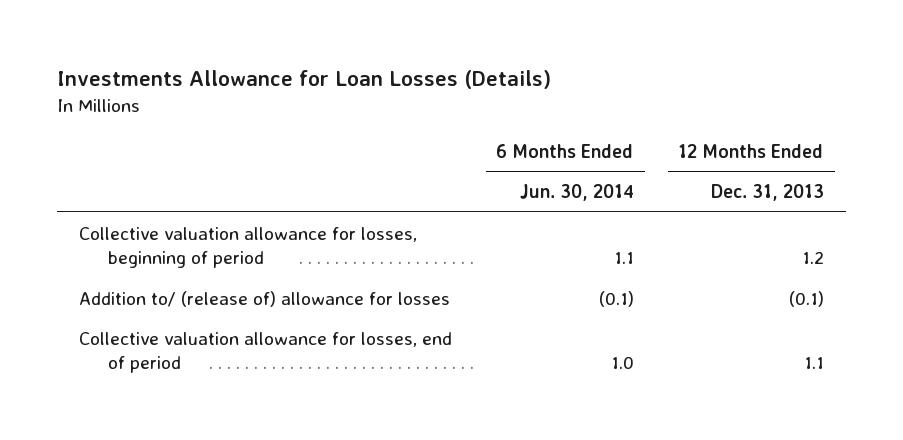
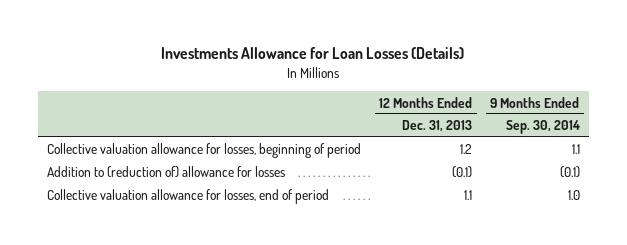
- | 6 Months Ended Jun. 30, 2014 | 12 Months Ended Dec. 31, 2013
+ | 12 Months Ended Dec. 31, 2013 | 9 Months Ended Sep. 30, 2014
- Addition to/ (release of) allowance for losses | (0.1) | (0.1)
+ Addition to (reduction of) allowance for losses | (0.1) | (0.1)

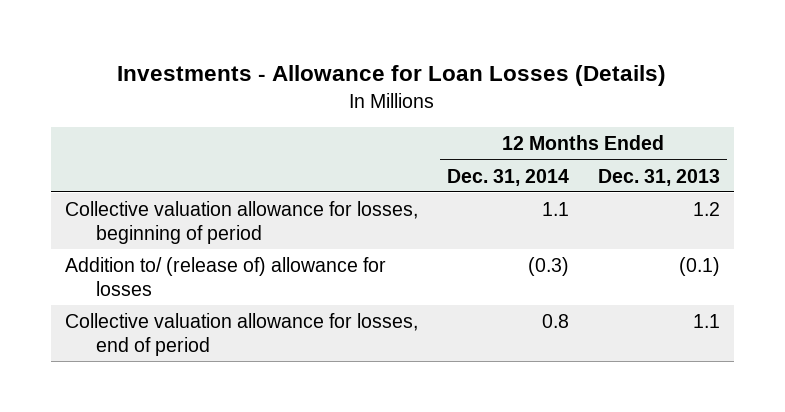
- Investments Allowance for Loan Losses (Details)
+ Investments - Allowance for Loan Losses (Details)
- | 12 Months Ended Dec. 31, 2013 | 9 Months Ended Sep. 30, 2014
+ | 12 Months Ended Dec. 31, 2014 | 12 Months Ended Dec. 31, 2013
- Addition to (reduction of) allowance for losses | (0.1) | (0.1)
+ Addition to/ (release of) allowance for losses | (0.3) | (0.1)

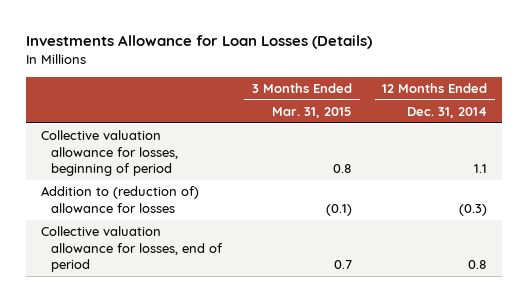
- Investments - Allowance for Loan Losses (Details)
+ Investments Allowance for Loan Losses (Details)
- | 12 Months Ended Dec. 31, 2014 | 12 Months Ended Dec. 31, 2013
+ | 3 Months Ended Mar. 31, 2015 | 12 Months Ended Dec. 31, 2014
- Addition to/ (release of) allowance for losses | (0.3) | (0.1)
+ Addition to (reduction of) allowance for losses | (0.1) | (0.3)

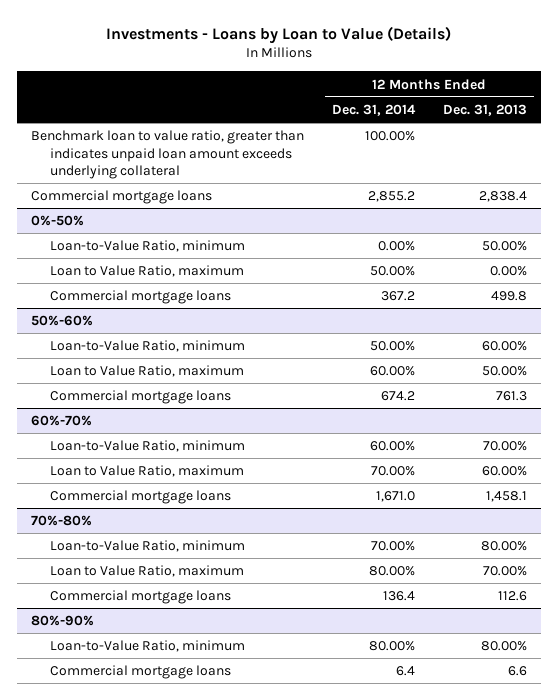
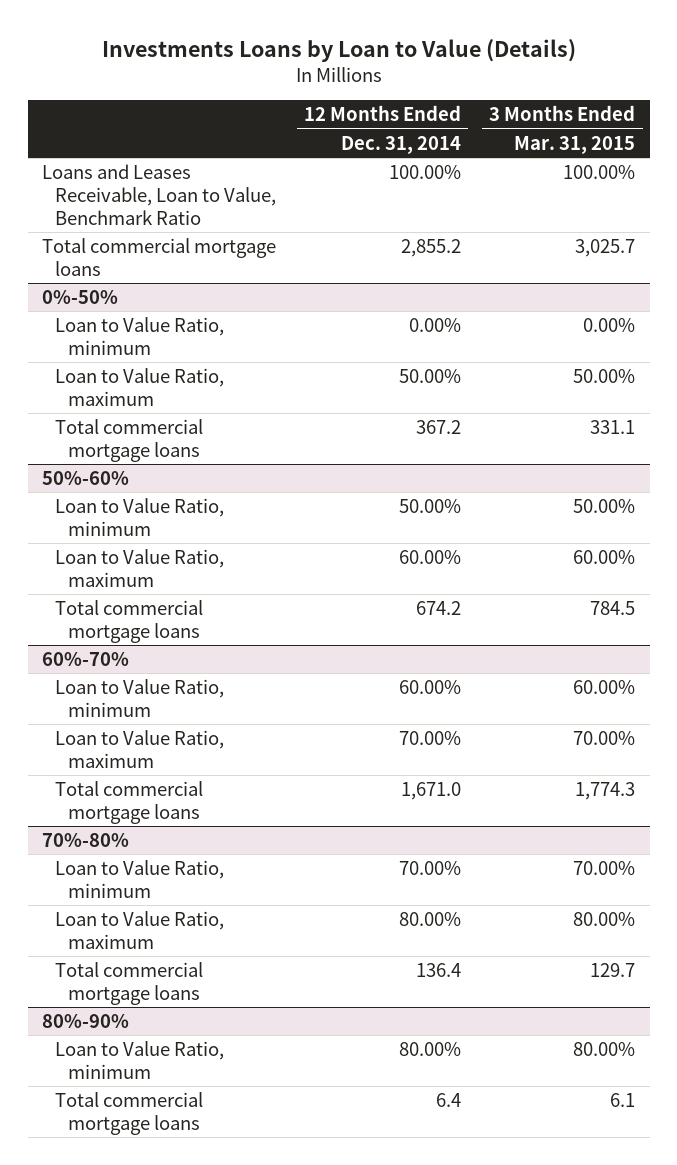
- Investments - Loans by Loan to Value (Details)
+ Investments Loans by Loan to Value (Details)
- | 12 Months Ended Dec. 31, 2014 | 12 Months Ended Dec. 31, 2013
+ | 12 Months Ended Dec. 31, 2014 | 3 Months Ended Mar. 31, 2015
- Benchmark loan to value ratio, greater than indicates unpaid loan amount exceeds underlying collateral | 100.00% |
- Commercial mortgage loans | 2,855.2 | 2,838.4
+ Loans and Leases Receivable, Loan to Value, Benchmark Ratio | 100.00% | 100.00%
+ Total commercial mortgage loans | 2,855.2 | 3,025.7
@ 0%-50%
- Loan-to-Value Ratio, minimum | 0.00% | 50.00%
+ Loan to Value Ratio, minimum | 0.00% | 0.00%
- Commercial mortgage loans | 367.2 | 499.8
+ Total commercial mortgage loans | 367.2 | 331.1
@ 50%-60%
- Loan-to-Value Ratio, minimum | 50.00% | 60.00%
+ Loan to Value Ratio, minimum | 50.00% | 50.00%
- Commercial mortgage loans | 674.2 | 761.3
+ Total commercial mortgage loans | 674.2 | 784.5
@ 60%-70%
- Loan-to-Value Ratio, minimum | 60.00% | 70.00%
+ Loan to Value Ratio, minimum | 60.00% | 60.00%
- Commercial mortgage loans | 1,671.0 | 1,458.1
+ Total commercial mortgage loans | 1,671.0 | 1,774.3
@ 70%-80%
- Loan-to-Value Ratio, minimum | 70.00% | 80.00%
+ Loan to Value Ratio, minimum | 70.00% | 70.00%
- Commercial mortgage loans | 136.4 | 112.6
+ Total commercial mortgage loans | 136.4 | 129.7
@ 80%-90%
- Loan-to-Value Ratio, minimum | 80.00% | 80.00%
- Commercial mortgage loans | 6.4 | 6.6
+ Loan to Value Ratio, minimum | 80.00% | 80.00%
+ Total commercial mortgage loans | 6.4 | 6.1

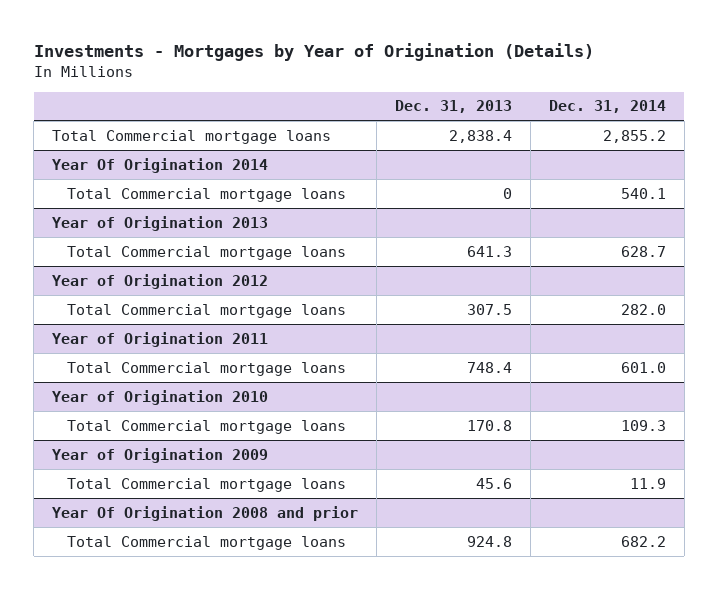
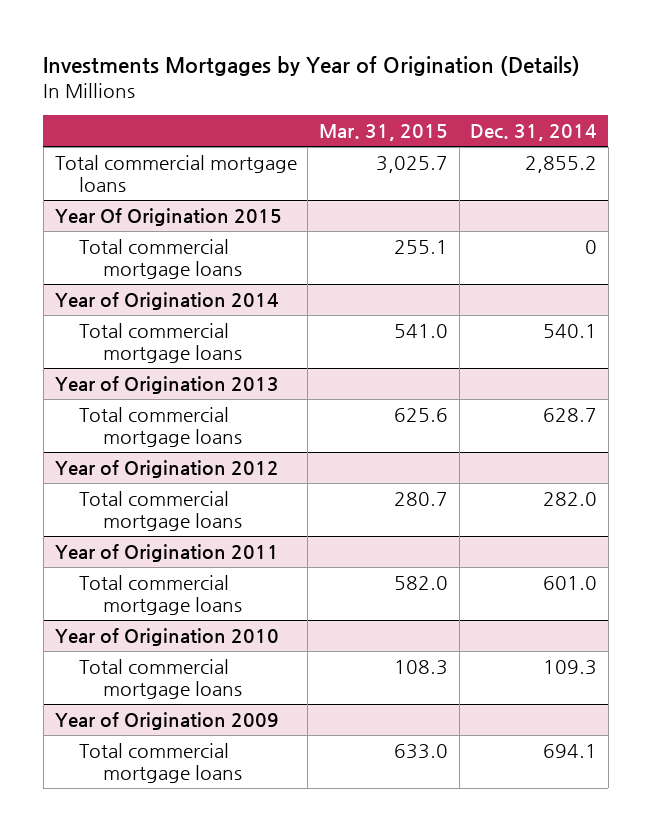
- Investments - Mortgages by Year of Origination (Details)
+ Investments Mortgages by Year of Origination (Details)
- | Dec. 31, 2013 | Dec. 31, 2014
+ | Mar. 31, 2015 | Dec. 31, 2014
- Total Commercial mortgage loans | 2,838.4 | 2,855.2
- Year Of Origination 2014
- Total Commercial mortgage loans | 0 | 540.1
+ Total commercial mortgage loans | 3,025.7 | 2,855.2
+ Year Of Origination 2015
+ Total commercial mortgage loans | 255.1 | 0
+ Year of Origination 2014
+ Total commercial mortgage loans | 541.0 | 540.1
@ Year of Origination 2013
- Total Commercial mortgage loans | 641.3 | 628.7
+ Total commercial mortgage loans | 625.6 | 628.7
@ Year of Origination 2012
- Total Commercial mortgage loans | 307.5 | 282.0
+ Total commercial mortgage loans | 280.7 | 282.0
@ Year of Origination 2011
- Total Commercial mortgage loans | 748.4 | 601.0
+ Total commercial mortgage loans | 582.0 | 601.0
@ Year of Origination 2010
- Total Commercial mortgage loans | 170.8 | 109.3
+ Total commercial mortgage loans | 108.3 | 109.3
@ Year of Origination 2009
- Total Commercial mortgage loans | 45.6 | 11.9
- Year Of Origination 2008 and prior
- Total Commercial mortgage loans | 924.8 | 682.2
@ Year of Origination 2009
+ Total commercial mortgage loans | 633.0 | 694.1

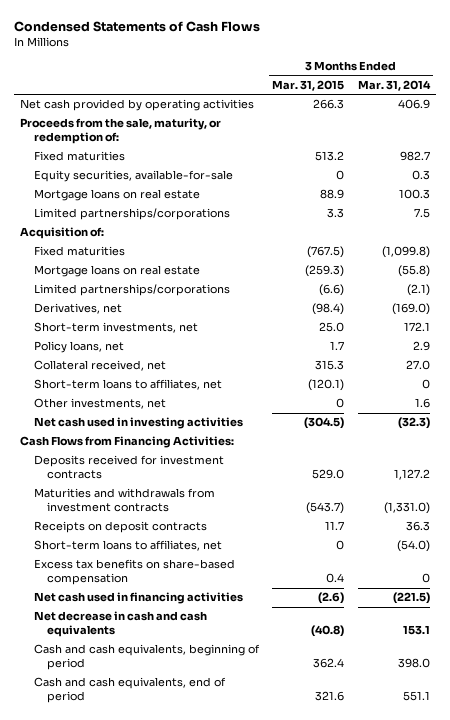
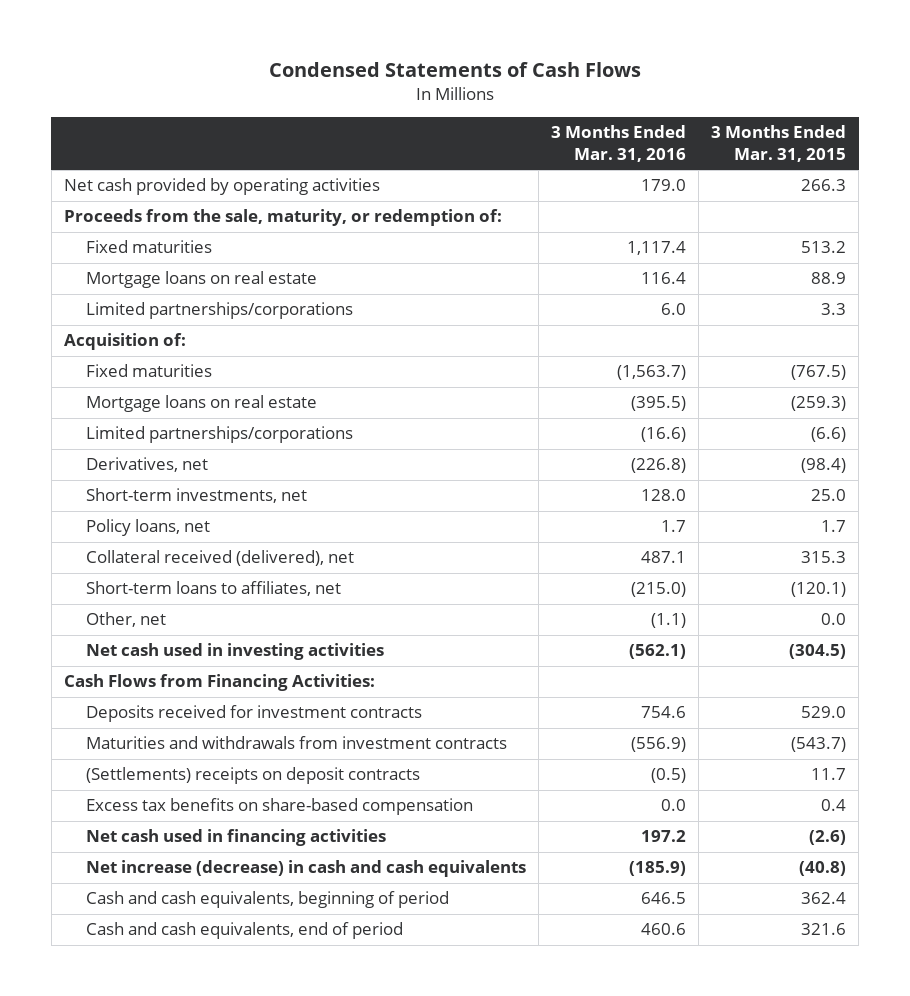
- | 3 Months Ended Mar. 31, 2015 | 3 Months Ended Mar. 31, 2014
+ | 3 Months Ended Mar. 31, 2016 | 3 Months Ended Mar. 31, 2015
- Equity securities, available-for-sale | 0 | 0.3
- Collateral received, net | 315.3 | 27.0
+ Collateral received (delivered), net | 487.1 | 315.3
- Other investments, net | 0 | 1.6
+ Other, net | (1.1) | 0.0
- Receipts on deposit contracts | 11.7 | 36.3
- Short-term loans to affiliates, net | 0 | (54.0)
+ (Settlements) receipts on deposit contracts | (0.5) | 11.7
- Net decrease in cash and cash equivalents | (40.8) | 153.1
+ Net increase (decrease) in cash and cash equivalents | (185.9) | (40.8)

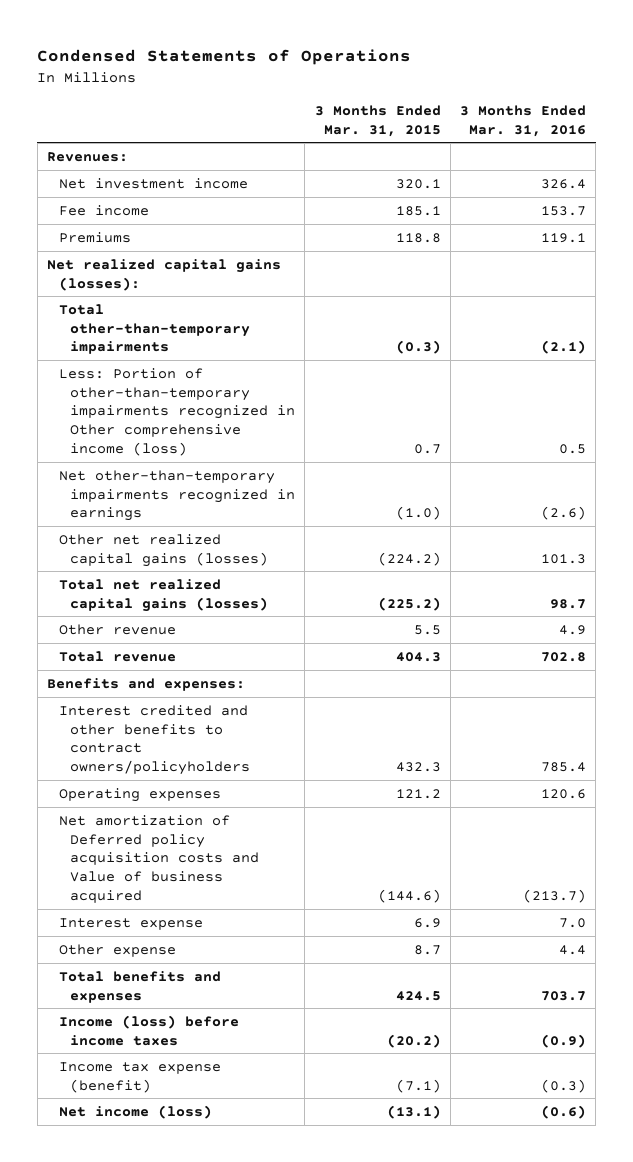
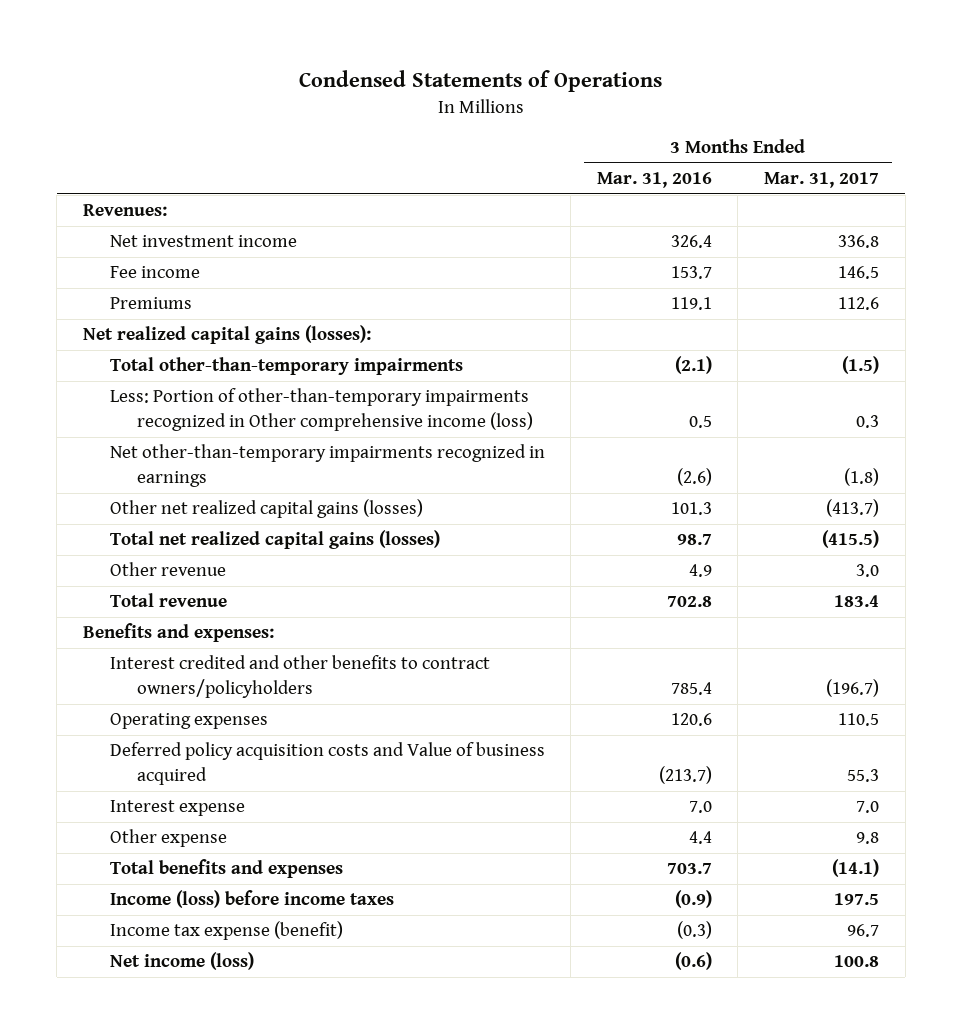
- | 3 Months Ended Mar. 31, 2015 | 3 Months Ended Mar. 31, 2016
+ | 3 Months Ended Mar. 31, 2016 | 3 Months Ended Mar. 31, 2017
- Net amortization of Deferred policy acquisition costs and Value of business acquired | (144.6) | (213.7)
+ Deferred policy acquisition costs and Value of business acquired | (213.7) | 55.3

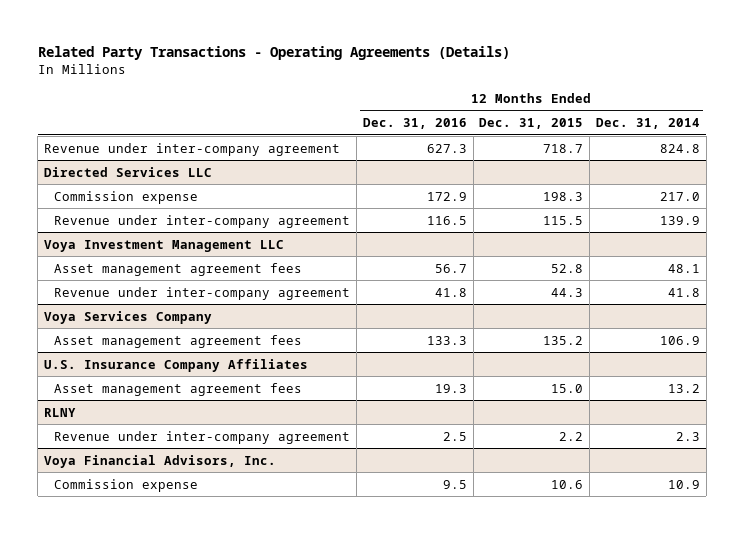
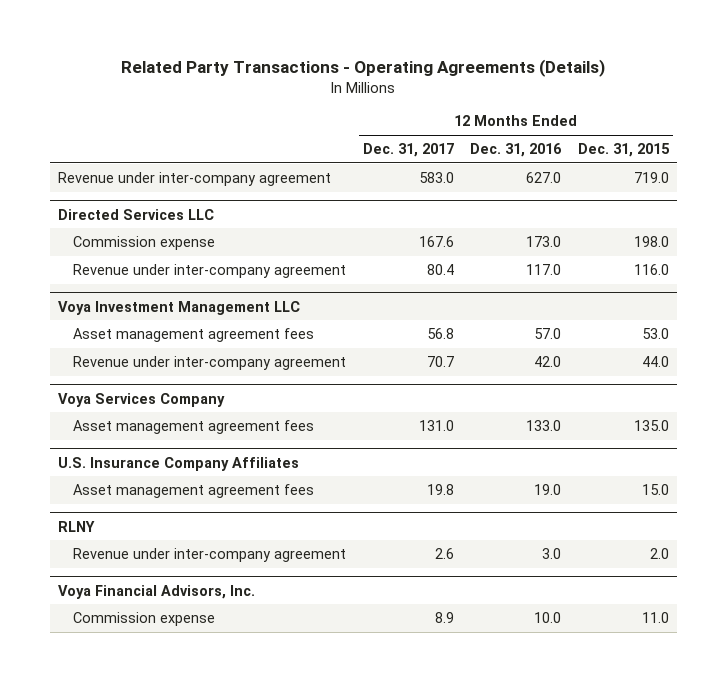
- | 12 Months Ended Dec. 31, 2016 | 12 Months Ended Dec. 31, 2015 | 12 Months Ended Dec. 31, 2014
+ | 12 Months Ended Dec. 31, 2017 | 12 Months Ended Dec. 31, 2016 | 12 Months Ended Dec. 31, 2015
- Revenue under inter-company agreement | 627.3 | 718.7 | 824.8
+ Revenue under inter-company agreement | 583.0 | 627.0 | 719.0
@ Directed Services LLC
- Commission expense | 172.9 | 198.3 | 217.0
- Revenue under inter-company agreement | 116.5 | 115.5 | 139.9
+ Commission expense | 167.6 | 173.0 | 198.0
+ Revenue under inter-company agreement | 80.4 | 117.0 | 116.0
@ Voya Investment Management LLC
- Asset management agreement fees | 56.7 | 52.8 | 48.1
- Revenue under inter-company agreement | 41.8 | 44.3 | 41.8
+ Asset management agreement fees | 56.8 | 57.0 | 53.0
+ Revenue under inter-company agreement | 70.7 | 42.0 | 44.0
@ Voya Services Company
- Asset management agreement fees | 133.3 | 135.2 | 106.9
+ Asset management agreement fees | 131.0 | 133.0 | 135.0
@ U.S. Insurance Company Affiliates
- Asset management agreement fees | 19.3 | 15.0 | 13.2
+ Asset management agreement fees | 19.8 | 19.0 | 15.0
@ RLNY
- Revenue under inter-company agreement | 2.5 | 2.2 | 2.3
+ Revenue under inter-company agreement | 2.6 | 3.0 | 2.0
@ Voya Financial Advisors, Inc.
- Commission expense | 9.5 | 10.6 | 10.9
+ Commission expense | 8.9 | 10.0 | 11.0

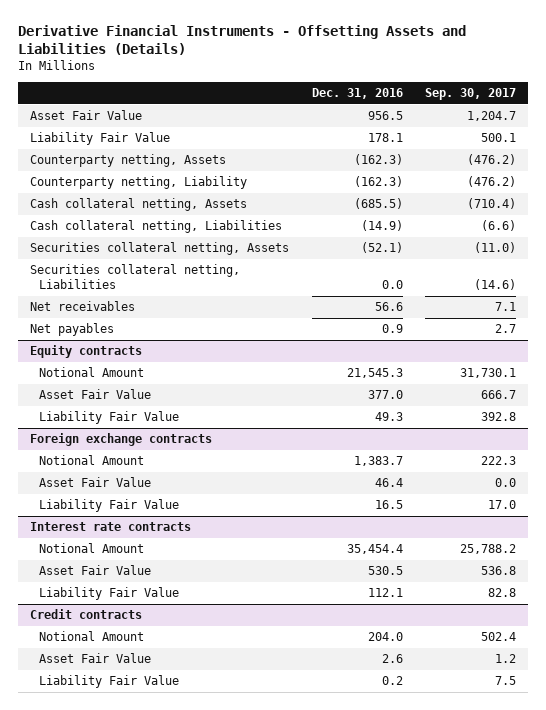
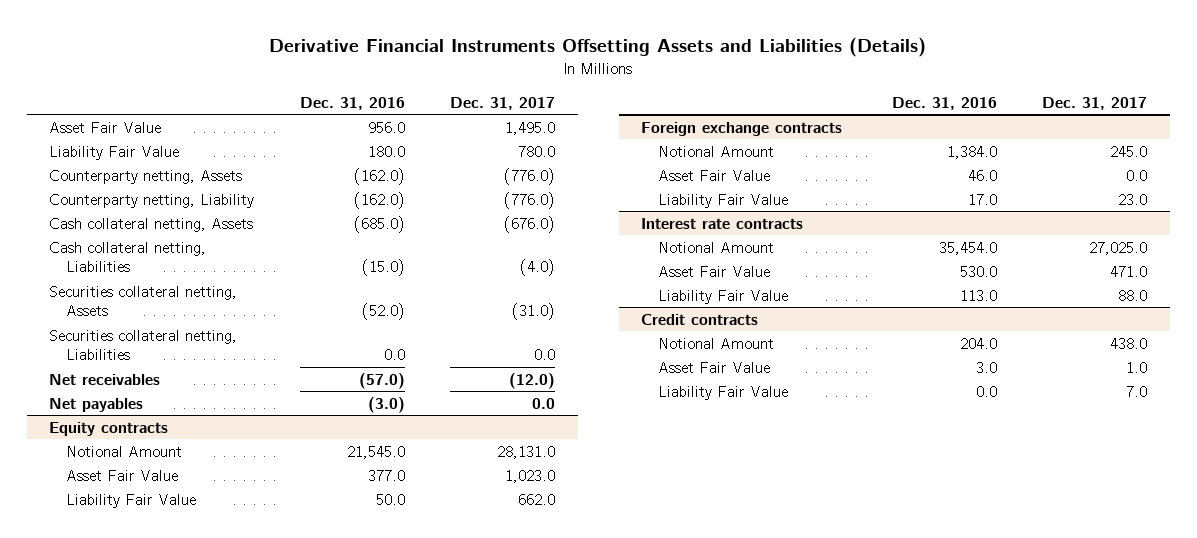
- Derivative Financial Instruments - Offsetting Assets and Liabilities (Details)
+ Derivative Financial Instruments Offsetting Assets and Liabilities (Details)
- | Dec. 31, 2016 | Sep. 30, 2017
+ | Dec. 31, 2016 | Dec. 31, 2017
- Asset Fair Value | 956.5 | 1,204.7
- Liability Fair Value | 178.1 | 500.1
- Counterparty netting, Assets | (162.3) | (476.2)
- Counterparty netting, Liability | (162.3) | (476.2)
- Cash collateral netting, Assets | (685.5) | (710.4)
- Cash collateral netting, Liabilities | (14.9) | (6.6)
- Securities collateral netting, Assets | (52.1) | (11.0)
+ Asset Fair Value | 956.0 | 1,495.0
+ Liability Fair Value | 180.0 | 780.0
+ Counterparty netting, Assets | (162.0) | (776.0)
+ Counterparty netting, Liability | (162.0) | (776.0)
+ Cash collateral netting, Assets | (685.0) | (676.0)
+ Cash collateral netting, Liabilities | (15.0) | (4.0)
+ Securities collateral netting, Assets | (52.0) | (31.0)
- Net receivables | 56.6 | 7.1
- Net payables | 0.9 | 2.7
+ Net receivables | (57.0) | (12.0)
+ Net payables | (3.0) | 0.0
@ Equity contracts
- Notional Amount | 21,545.3 | 31,730.1
+ Notional Amount | 21,545.0 | 28,131.0
- Liability Fair Value | 49.3 | 392.8
+ Liability Fair Value | 50.0 | 662.0
@ Foreign exchange contracts
- Notional Amount | 1,383.7 | 222.3
- Asset Fair Value | 46.4 | 0.0
- Liability Fair Value | 16.5 | 17.0
+ Notional Amount | 1,384.0 | 245.0
+ Asset Fair Value | 46.0 | 0.0
+ Liability Fair Value | 17.0 | 23.0
@ Interest rate contracts
- Notional Amount | 35,454.4 | 25,788.2
- Asset Fair Value | 530.5 | 536.8
- Liability Fair Value | 112.1 | 82.8
+ Notional Amount | 35,454.0 | 27,025.0
+ Asset Fair Value | 530.0 | 471.0
+ Liability Fair Value | 113.0 | 88.0
@ Credit contracts
- Asset Fair Value | 2.6 | 1.2
- Liability Fair Value | 0.2 | 7.5
+ Asset Fair Value | 3.0 | 1.0
+ Liability Fair Value | 0.0 | 7.0

